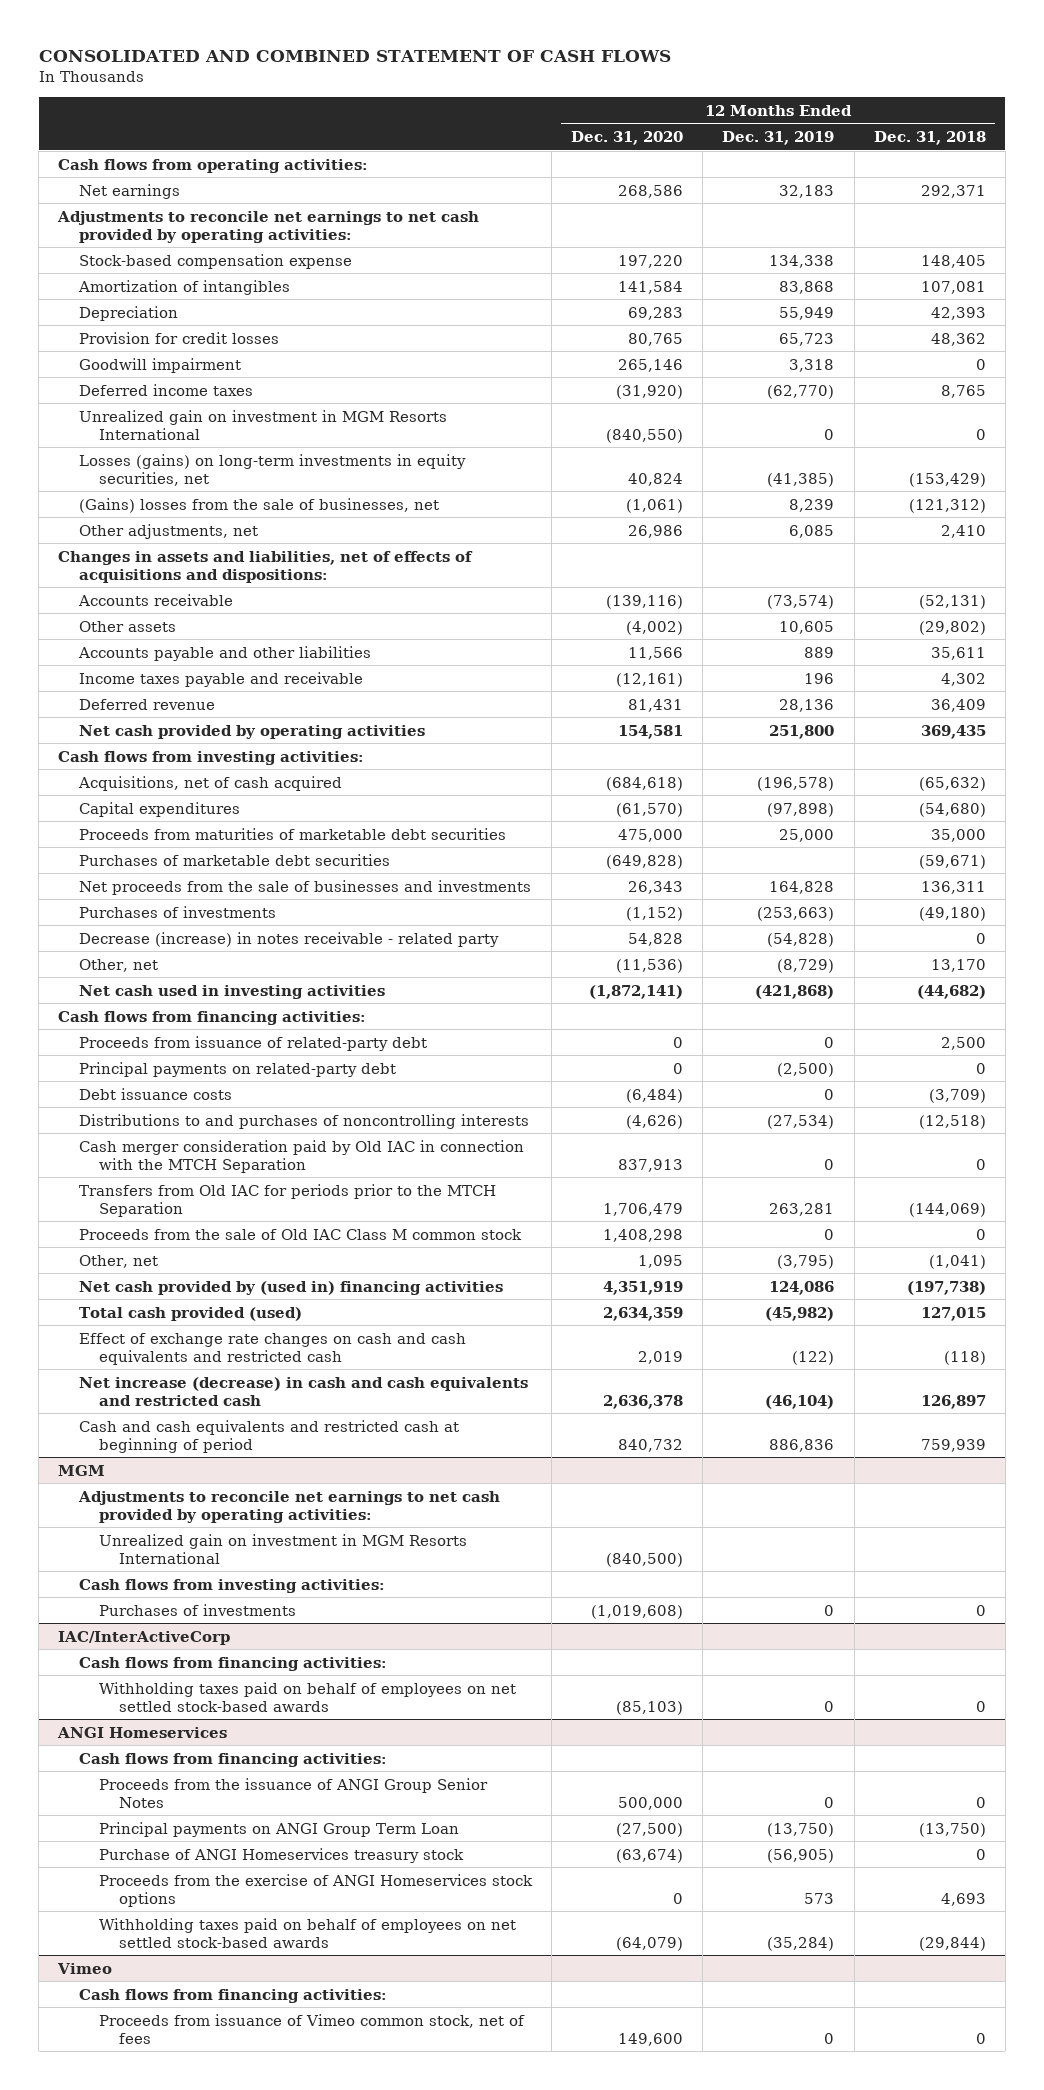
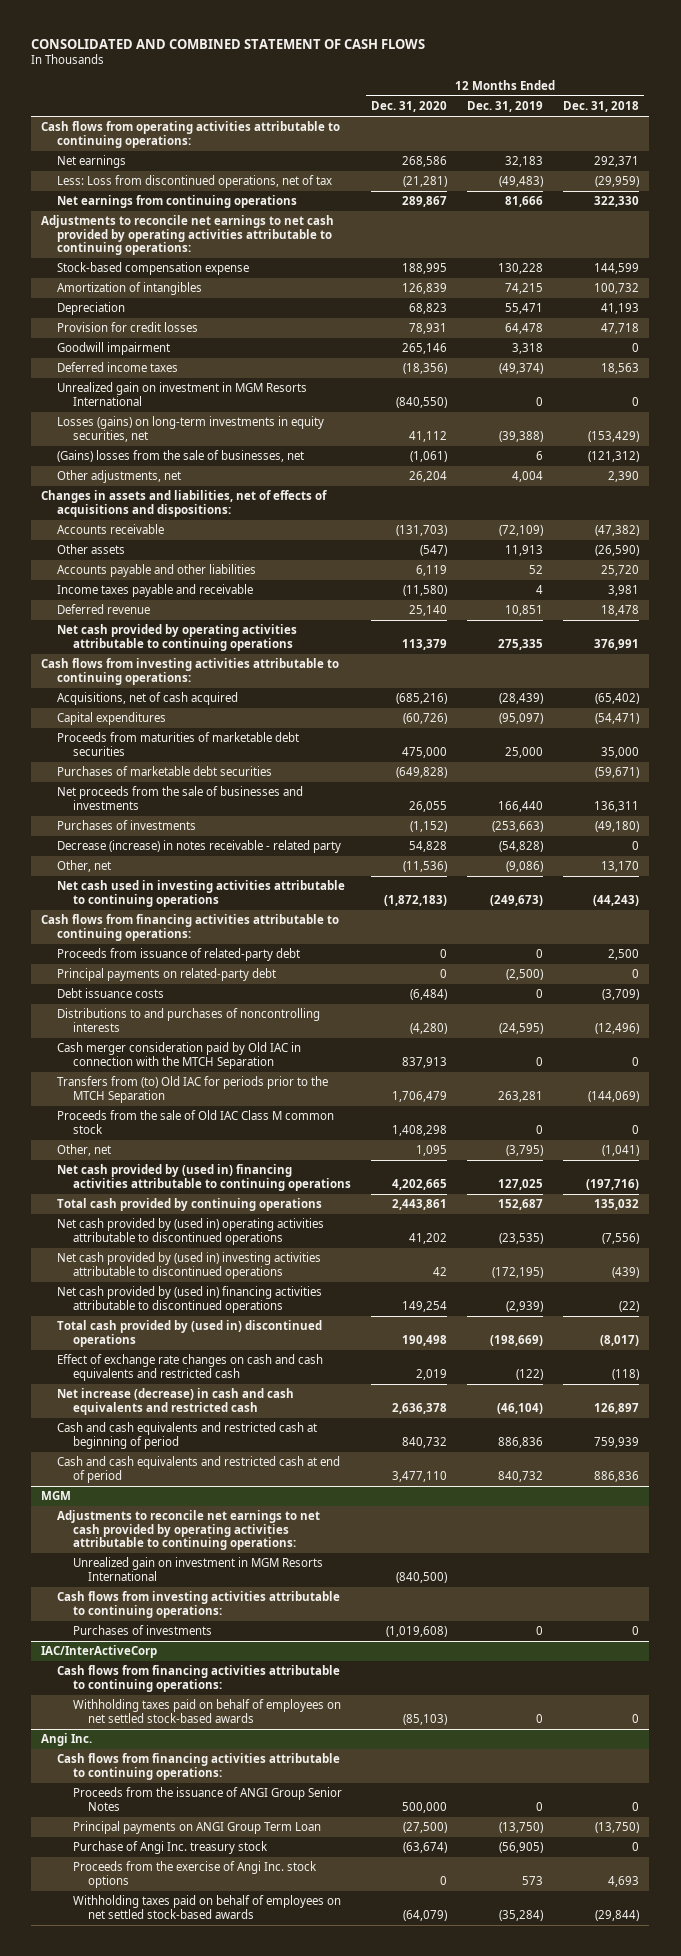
- Cash flows from operating activities:
+ Cash flows from operating activities attributable to continuing operations:
- Adjustments to reconcile net earnings to net cash provided by operating activities:
- Stock-based compensation expense | 197,220 | 134,338 | 148,405
- Amortization of intangibles | 141,584 | 83,868 | 107,081
- Depreciation | 69,283 | 55,949 | 42,393
- Provision for credit losses | 80,765 | 65,723 | 48,362
+ Less: Loss from discontinued operations, net of tax | (21,281) | (49,483) | (29,959)
+ Net earnings from continuing operations | 289,867 | 81,666 | 322,330
+ Adjustments to reconcile net earnings to net cash provided by operating activities attributable to continuing operations:
+ Stock-based compensation expense | 188,995 | 130,228 | 144,599
+ Amortization of intangibles | 126,839 | 74,215 | 100,732
+ Depreciation | 68,823 | 55,471 | 41,193
+ Provision for credit losses | 78,931 | 64,478 | 47,718
- Deferred income taxes | (31,920) | (62,770) | 8,765
+ Deferred income taxes | (18,356) | (49,374) | 18,563
- Losses (gains) on long-term investments in equity securities, net | 40,824 | (41,385) | (153,429)
- (Gains) losses from the sale of businesses, net | (1,061) | 8,239 | (121,312)
- Other adjustments, net | 26,986 | 6,085 | 2,410
+ Losses (gains) on long-term investments in equity securities, net | 41,112 | (39,388) | (153,429)
+ (Gains) losses from the sale of businesses, net | (1,061) | 6 | (121,312)
+ Other adjustments, net | 26,204 | 4,004 | 2,390
- Accounts receivable | (139,116) | (73,574) | (52,131)
- Other assets | (4,002) | 10,605 | (29,802)
- Accounts payable and other liabilities | 11,566 | 889 | 35,611
- Income taxes payable and receivable | (12,161) | 196 | 4,302
- Deferred revenue | 81,431 | 28,136 | 36,409
- Net cash provided by operating activities | 154,581 | 251,800 | 369,435
- Cash flows from investing activities:
- Acquisitions, net of cash acquired | (684,618) | (196,578) | (65,632)
- Capital expenditures | (61,570) | (97,898) | (54,680)
+ Accounts receivable | (131,703) | (72,109) | (47,382)
+ Other assets | (547) | 11,913 | (26,590)
+ Accounts payable and other liabilities | 6,119 | 52 | 25,720
+ Income taxes payable and receivable | (11,580) | 4 | 3,981
+ Deferred revenue | 25,140 | 10,851 | 18,478
+ Net cash provided by operating activities attributable to continuing operations | 113,379 | 275,335 | 376,991
+ Cash flows from investing activities attributable to continuing operations:
+ Acquisitions, net of cash acquired | (685,216) | (28,439) | (65,402)
+ Capital expenditures | (60,726) | (95,097) | (54,471)
- Net proceeds from the sale of businesses and investments | 26,343 | 164,828 | 136,311
+ Net proceeds from the sale of businesses and investments | 26,055 | 166,440 | 136,311
- Other, net | (11,536) | (8,729) | 13,170
- Net cash used in investing activities | (1,872,141) | (421,868) | (44,682)
- Cash flows from financing activities:
+ Other, net | (11,536) | (9,086) | 13,170
+ Net cash used in investing activities attributable to continuing operations | (1,872,183) | (249,673) | (44,243)
+ Cash flows from financing activities attributable to continuing operations:
- Distributions to and purchases of noncontrolling interests | (4,626) | (27,534) | (12,518)
+ Distributions to and purchases of noncontrolling interests | (4,280) | (24,595) | (12,496)
- Transfers from Old IAC for periods prior to the MTCH Separation | 1,706,479 | 263,281 | (144,069)
+ Transfers from (to) Old IAC for periods prior to the MTCH Separation | 1,706,479 | 263,281 | (144,069)
- Net cash provided by (used in) financing activities | 4,351,919 | 124,086 | (197,738)
- Total cash provided (used) | 2,634,359 | (45,982) | 127,015
+ Net cash provided by (used in) financing activities attributable to continuing operations | 4,202,665 | 127,025 | (197,716)
+ Total cash provided by continuing operations | 2,443,861 | 152,687 | 135,032
+ Net cash provided by (used in) operating activities attributable to discontinued operations | 41,202 | (23,535) | (7,556)
+ Net cash provided by (used in) investing activities attributable to discontinued operations | 42 | (172,195) | (439)
+ Net cash provided by (used in) financing activities attributable to discontinued operations | 149,254 | (2,939) | (22)
+ Total cash provided by (used in) discontinued operations | 190,498 | (198,669) | (8,017)
+ Cash and cash equivalents and restricted cash at end of period | 3,477,110 | 840,732 | 886,836
@ MGM
- Adjustments to reconcile net earnings to net cash provided by operating activities:
+ Adjustments to reconcile net earnings to net cash provided by operating activities attributable to continuing operations:
- Cash flows from investing activities:
+ Cash flows from investing activities attributable to continuing operations:
@ IAC/InterActiveCorp
- Cash flows from financing activities:
+ Cash flows from financing activities attributable to continuing operations:
- ANGI Homeservices
- Cash flows from financing activities:
+ Angi Inc.
+ Cash flows from financing activities attributable to continuing operations:
- Purchase of ANGI Homeservices treasury stock | (63,674) | (56,905) | 0
- Proceeds from the exercise of ANGI Homeservices stock options | 0 | 573 | 4,693
+ Purchase of Angi Inc. treasury stock | (63,674) | (56,905) | 0
+ Proceeds from the exercise of Angi Inc. stock options | 0 | 573 | 4,693
- Vimeo
- Cash flows from financing activities:
- Proceeds from issuance of Vimeo common stock, net of fees | 149,600 | 0 | 0

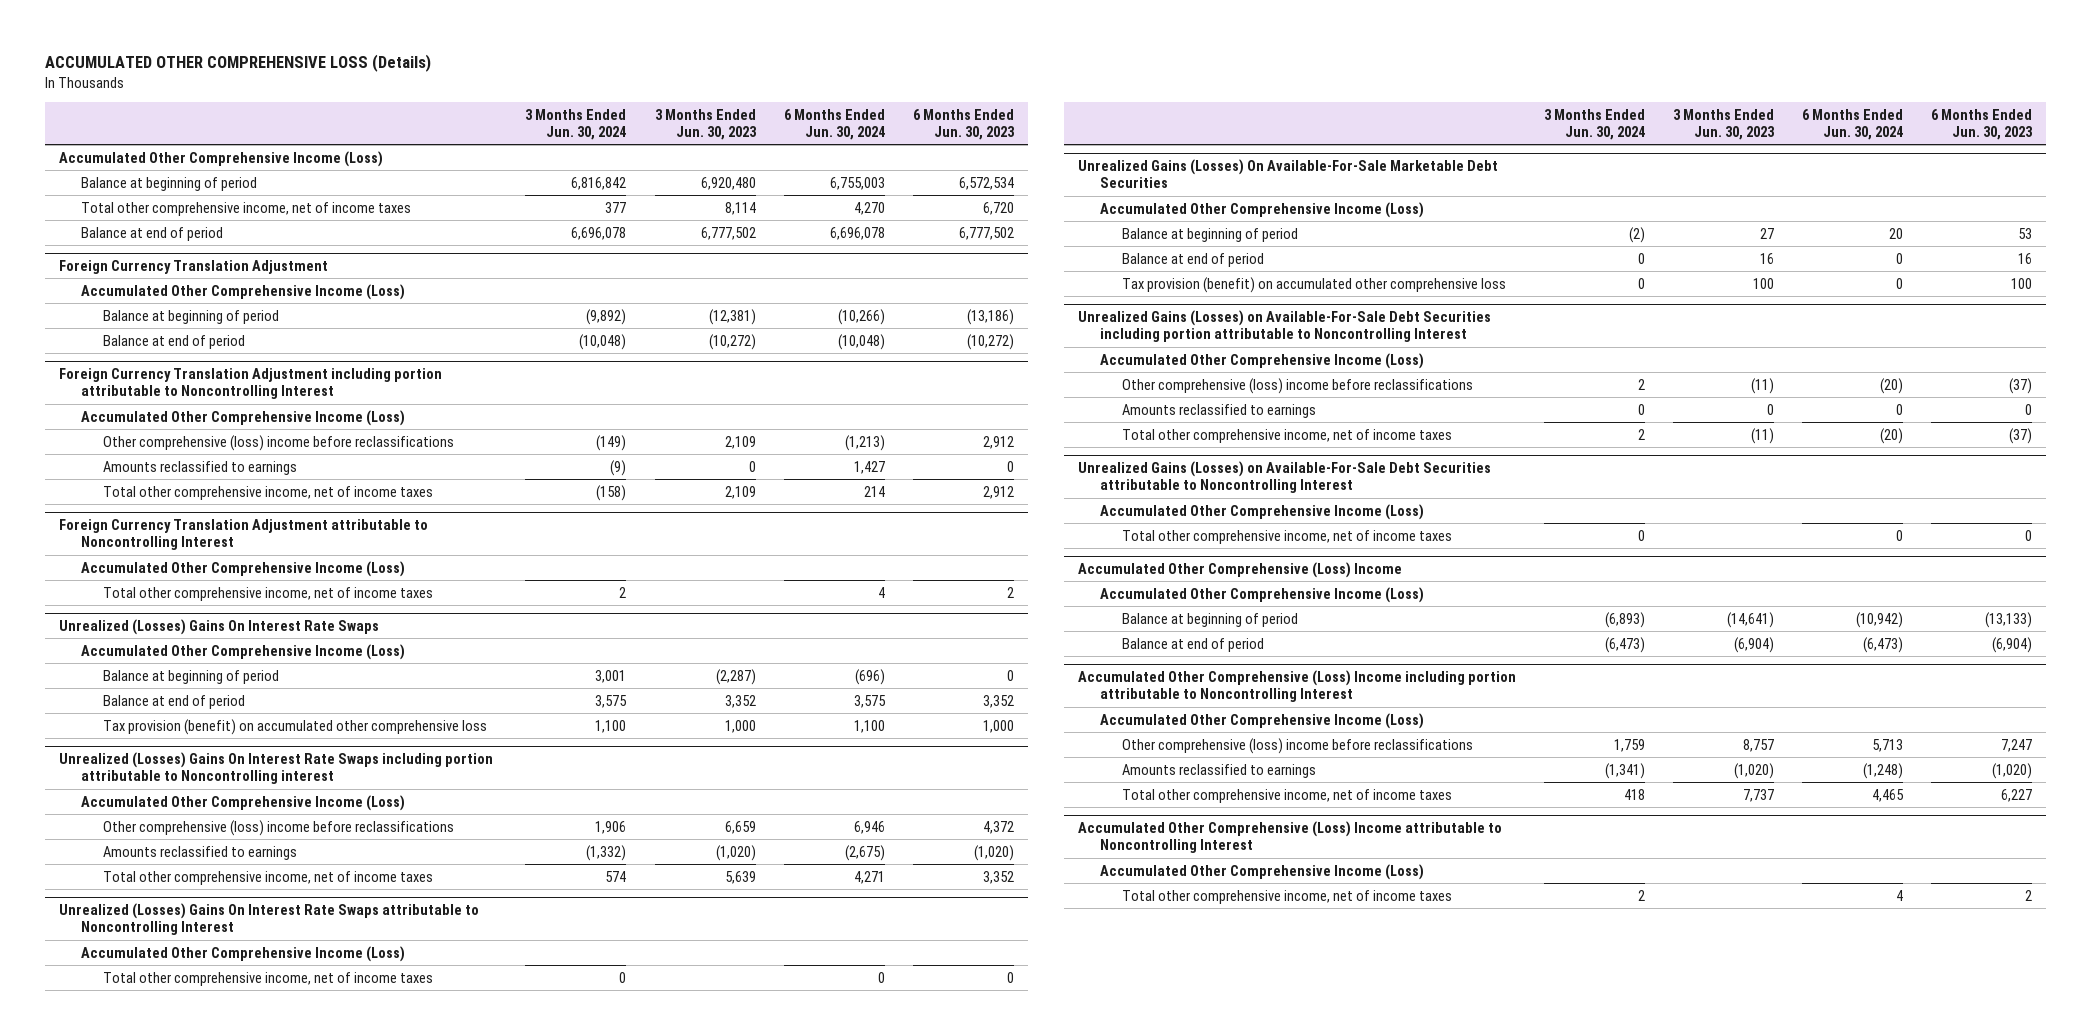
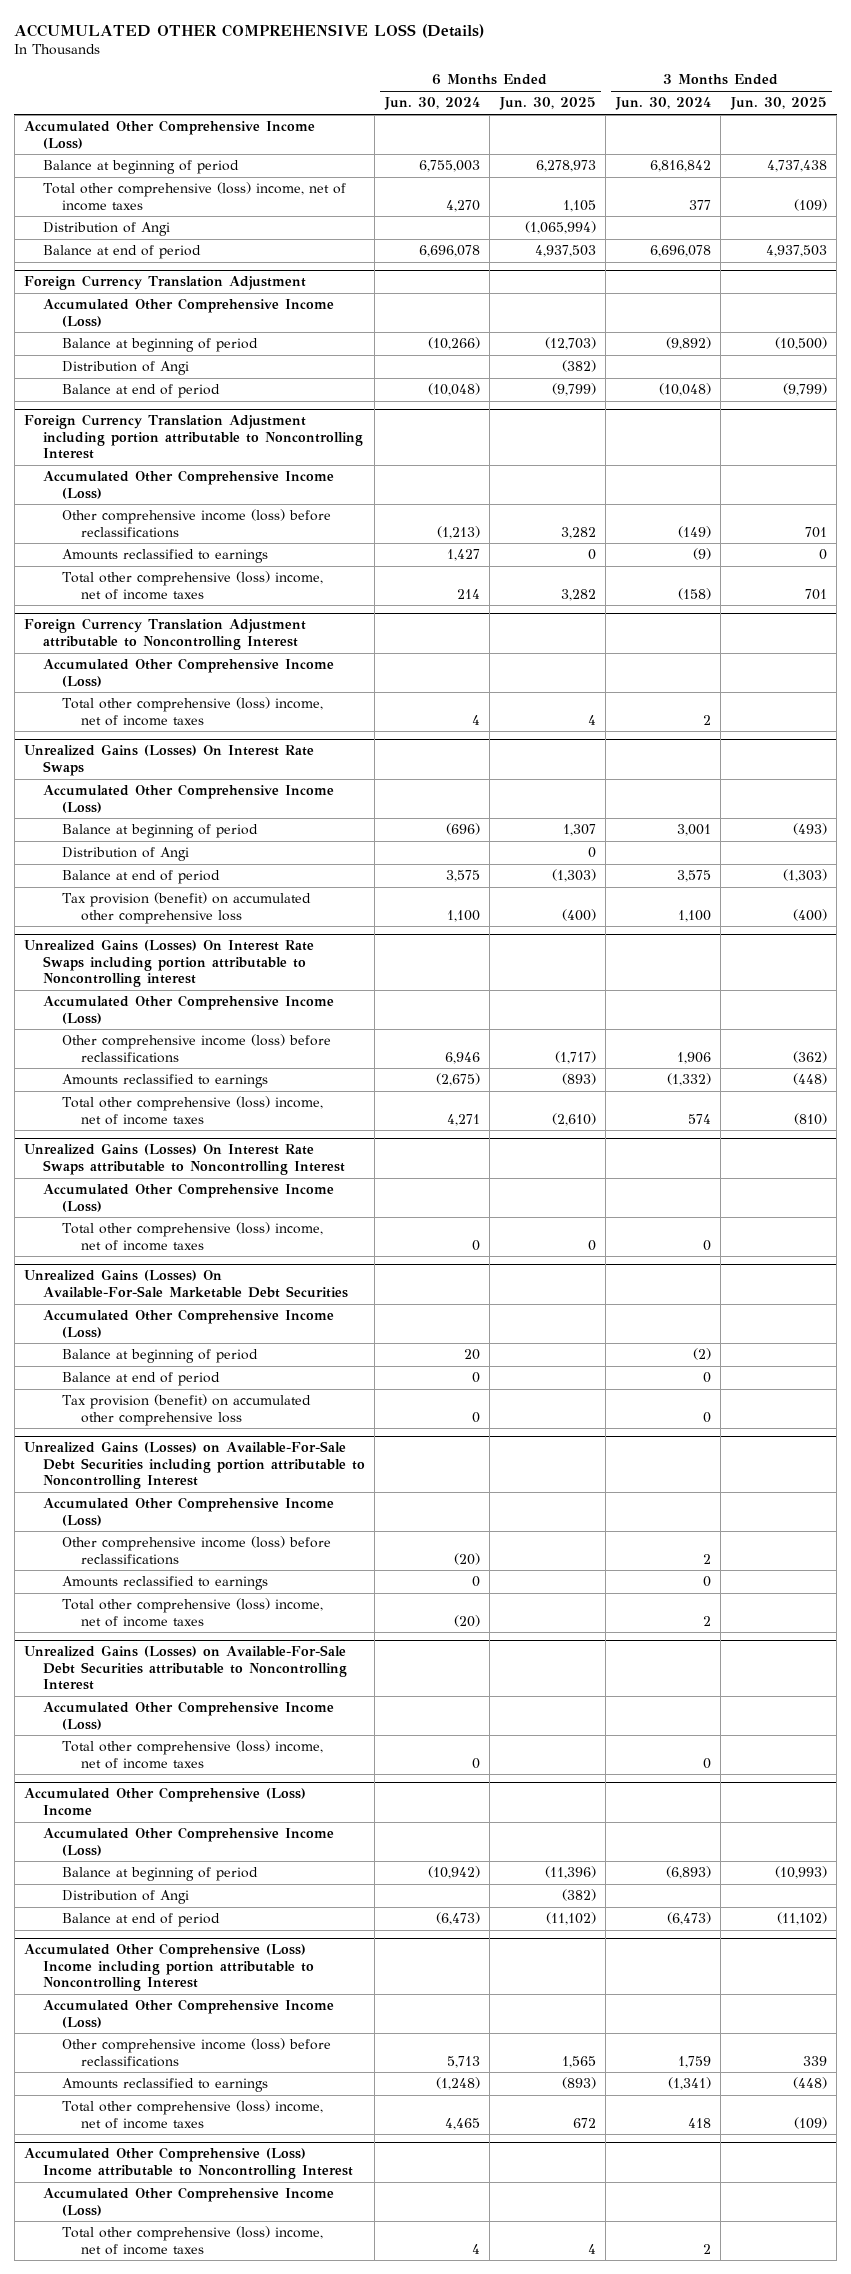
- | 3 Months Ended Jun. 30, 2024 | 3 Months Ended Jun. 30, 2023 | 6 Months Ended Jun. 30, 2024 | 6 Months Ended Jun. 30, 2023
+ | 6 Months Ended Jun. 30, 2024 | 6 Months Ended Jun. 30, 2025 | 3 Months Ended Jun. 30, 2024 | 3 Months Ended Jun. 30, 2025
- Total other comprehensive income, net of income taxes | 377 | 8,114 | 4,270 | 6,720
+ Total other comprehensive (loss) income, net of income taxes | 4,270 | 1,105 | 377 | (109)
+ Distribution of Angi | | (1,065,994) | |
@ Foreign Currency Translation Adjustment
+ Distribution of Angi | | (382) | |
@ Foreign Currency Translation Adjustment including portion attributable to Noncontrolling Interest
- Other comprehensive (loss) income before reclassifications | (149) | 2,109 | (1,213) | 2,912
+ Other comprehensive income (loss) before reclassifications | (1,213) | 3,282 | (149) | 701
- Total other comprehensive income, net of income taxes | (158) | 2,109 | 214 | 2,912
+ Total other comprehensive (loss) income, net of income taxes | 214 | 3,282 | (158) | 701
@ Foreign Currency Translation Adjustment attributable to Noncontrolling Interest
- Total other comprehensive income, net of income taxes | 2 | | 4 | 2
- Unrealized (Losses) Gains On Interest Rate Swaps
@ Foreign Currency Translation Adjustment attributable to Noncontrolling Interest
+ Total other comprehensive (loss) income, net of income taxes | 4 | 4 | 2 |
+ Unrealized Gains (Losses) On Interest Rate Swaps
+ Distribution of Angi | | 0 | |
- Unrealized (Losses) Gains On Interest Rate Swaps including portion attributable to Noncontrolling interest
+ Unrealized Gains (Losses) On Interest Rate Swaps including portion attributable to Noncontrolling interest
- Other comprehensive (loss) income before reclassifications | 1,906 | 6,659 | 6,946 | 4,372
+ Other comprehensive income (loss) before reclassifications | 6,946 | (1,717) | 1,906 | (362)
- Total other comprehensive income, net of income taxes | 574 | 5,639 | 4,271 | 3,352
- Unrealized (Losses) Gains On Interest Rate Swaps attributable to Noncontrolling Interest
+ Total other comprehensive (loss) income, net of income taxes | 4,271 | (2,610) | 574 | (810)
+ Unrealized Gains (Losses) On Interest Rate Swaps attributable to Noncontrolling Interest
- Total other comprehensive income, net of income taxes | 0 | | 0 | 0
+ Total other comprehensive (loss) income, net of income taxes | 0 | 0 | 0 |
@ Unrealized Gains (Losses) on Available-For-Sale Debt Securities including portion attributable to Noncontrolling Interest
- Other comprehensive (loss) income before reclassifications | 2 | (11) | (20) | (37)
+ Other comprehensive income (loss) before reclassifications | (20) | | 2 |
- Total other comprehensive income, net of income taxes | 2 | (11) | (20) | (37)
+ Total other comprehensive (loss) income, net of income taxes | (20) | | 2 |
@ Unrealized Gains (Losses) on Available-For-Sale Debt Securities attributable to Noncontrolling Interest
- Total other comprehensive income, net of income taxes | 0 | | 0 | 0
+ Total other comprehensive (loss) income, net of income taxes | 0 | | 0 |
@ Accumulated Other Comprehensive (Loss) Income
+ Distribution of Angi | | (382) | |
@ Accumulated Other Comprehensive (Loss) Income including portion attributable to Noncontrolling Interest
- Other comprehensive (loss) income before reclassifications | 1,759 | 8,757 | 5,713 | 7,247
+ Other comprehensive income (loss) before reclassifications | 5,713 | 1,565 | 1,759 | 339
- Total other comprehensive income, net of income taxes | 418 | 7,737 | 4,465 | 6,227
+ Total other comprehensive (loss) income, net of income taxes | 4,465 | 672 | 418 | (109)
@ Accumulated Other Comprehensive (Loss) Income attributable to Noncontrolling Interest
- Total other comprehensive income, net of income taxes | 2 | | 4 | 2
+ Total other comprehensive (loss) income, net of income taxes | 4 | 4 | 2 |

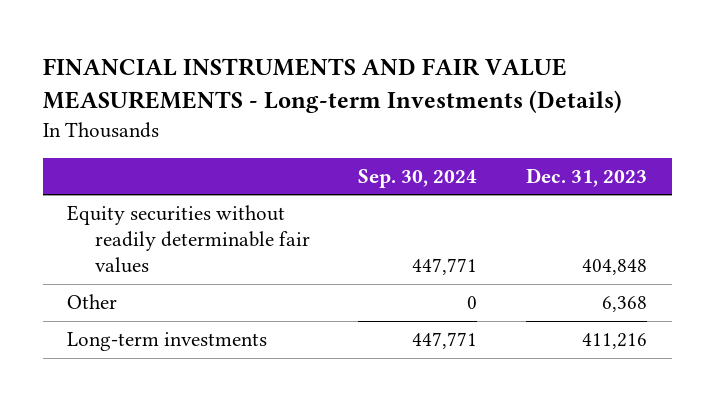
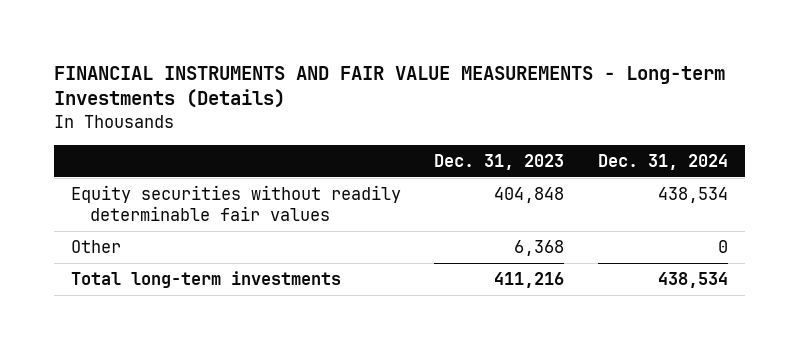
- | Sep. 30, 2024 | Dec. 31, 2023
+ | Dec. 31, 2023 | Dec. 31, 2024
- Long-term investments | 447,771 | 411,216
+ Total long-term investments | 411,216 | 438,534

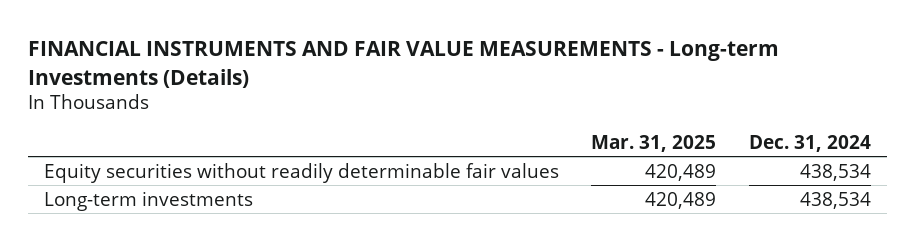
- | Dec. 31, 2023 | Dec. 31, 2024
+ | Mar. 31, 2025 | Dec. 31, 2024
- Other | 6,368 | 0
- Total long-term investments | 411,216 | 438,534
+ Long-term investments | 420,489 | 438,534

